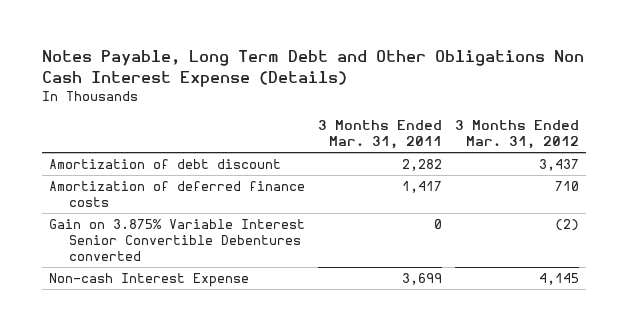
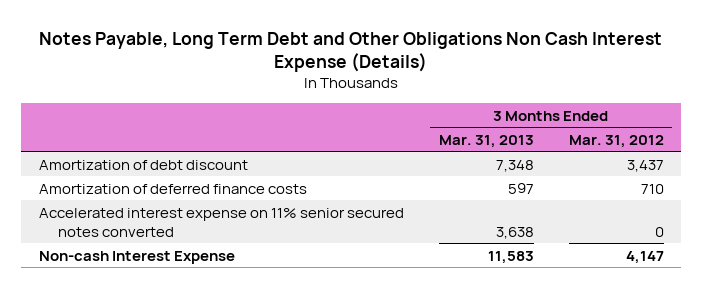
- | 3 Months Ended Mar. 31, 2011 | 3 Months Ended Mar. 31, 2012
+ | 3 Months Ended Mar. 31, 2013 | 3 Months Ended Mar. 31, 2012
- Gain on 3.875% Variable Interest Senior Convertible Debentures converted | 0 | (2)
- Non-cash Interest Expense | 3,699 | 4,145
+ Accelerated interest expense on 11% senior secured notes converted | 3,638 | 0
+ Non-cash Interest Expense | 11,583 | 4,147

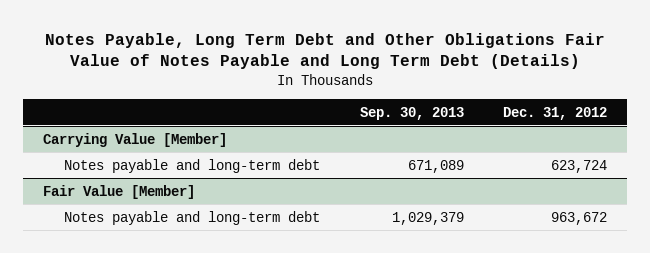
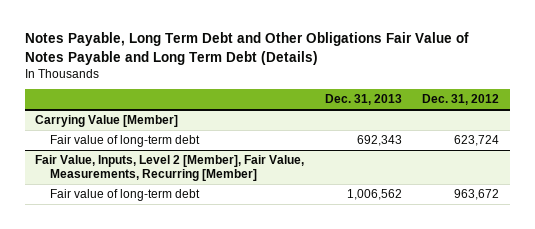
- | Sep. 30, 2013 | Dec. 31, 2012
+ | Dec. 31, 2013 | Dec. 31, 2012
@ Carrying Value [Member]
- Notes payable and long-term debt | 671,089 | 623,724
- Fair Value [Member]
- Notes payable and long-term debt | 1,029,379 | 963,672
@ Carrying Value [Member]
+ Fair value of long-term debt | 692,343 | 623,724
+ Fair Value, Inputs, Level 2 [Member], Fair Value, Measurements, Recurring [Member]
+ Fair value of long-term debt | 1,006,562 | 963,672

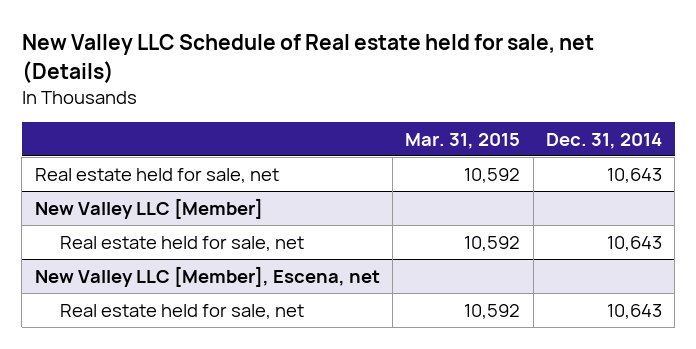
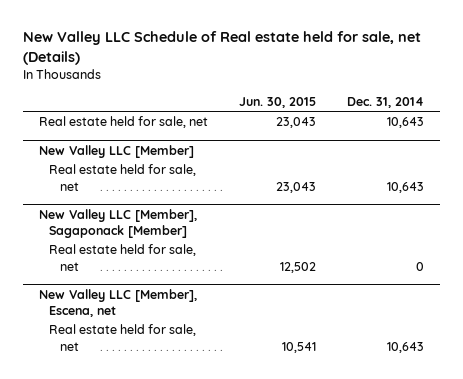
- | Mar. 31, 2015 | Dec. 31, 2014
+ | Jun. 30, 2015 | Dec. 31, 2014
+ New Valley LLC [Member], Sagaponack [Member]
+ Real estate held for sale, net | 12,502 | 0

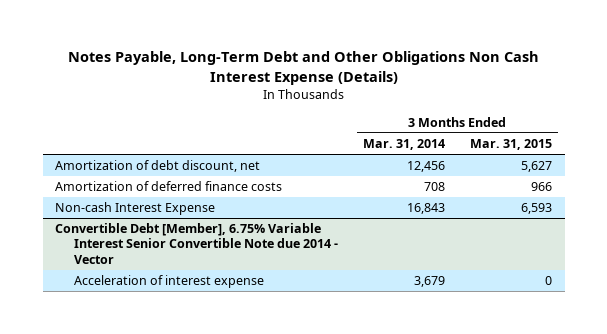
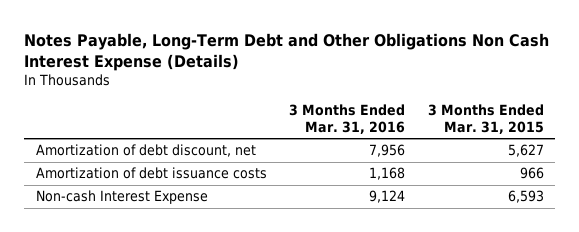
- | 3 Months Ended Mar. 31, 2014 | 3 Months Ended Mar. 31, 2015
+ | 3 Months Ended Mar. 31, 2016 | 3 Months Ended Mar. 31, 2015
- Amortization of deferred finance costs | 708 | 966
+ Amortization of debt issuance costs | 1,168 | 966
- Convertible Debt [Member], 6.75% Variable Interest Senior Convertible Note due 2014 - Vector
- Acceleration of interest expense | 3,679 | 0

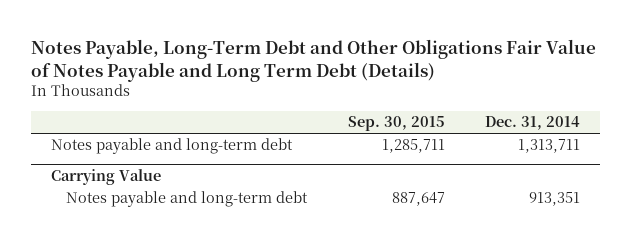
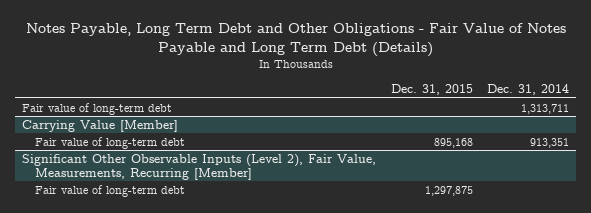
- Notes Payable, Long-Term Debt and Other Obligations Fair Value of Notes Payable and Long Term Debt (Details)
+ Notes Payable, Long Term Debt and Other Obligations - Fair Value of Notes Payable and Long Term Debt (Details)
- | Sep. 30, 2015 | Dec. 31, 2014
+ | Dec. 31, 2015 | Dec. 31, 2014
- Notes payable and long-term debt | 1,285,711 | 1,313,711
- Carrying Value
- Notes payable and long-term debt | 887,647 | 913,351
+ Fair value of long-term debt | | 1,313,711
+ Carrying Value [Member]
+ Fair value of long-term debt | 895,168 | 913,351
+ Significant Other Observable Inputs (Level 2), Fair Value, Measurements, Recurring [Member]
+ Fair value of long-term debt | 1,297,875 |

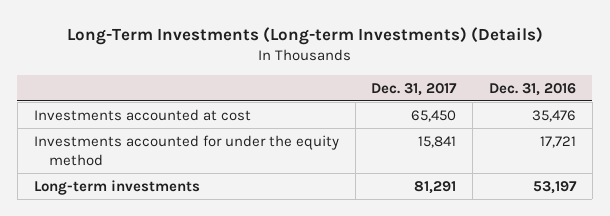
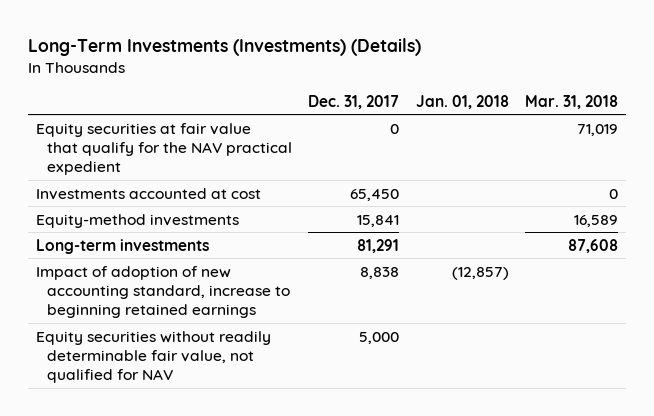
- Long-Term Investments (Long-term Investments) (Details)
+ Long-Term Investments (Investments) (Details)
- | Dec. 31, 2017 | Dec. 31, 2016
+ | Dec. 31, 2017 | Jan. 01, 2018 | Mar. 31, 2018
+ Equity securities at fair value that qualify for the NAV practical expedient | 0 | | 71,019
- Investments accounted for under the equity method | 15,841 | 17,721
+ Equity-method investments | 15,841 | | 16,589
+ Impact of adoption of new accounting standard, increase to beginning retained earnings | 8,838 | (12,857) |
+ Equity securities without readily determinable fair value, not qualified for NAV | 5,000 | |

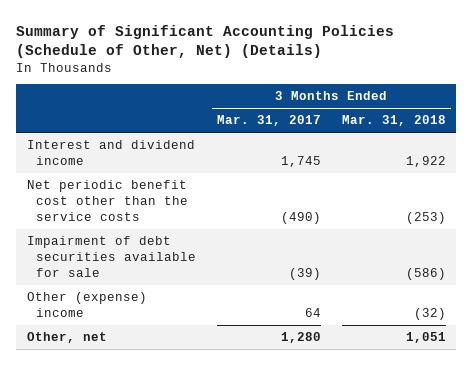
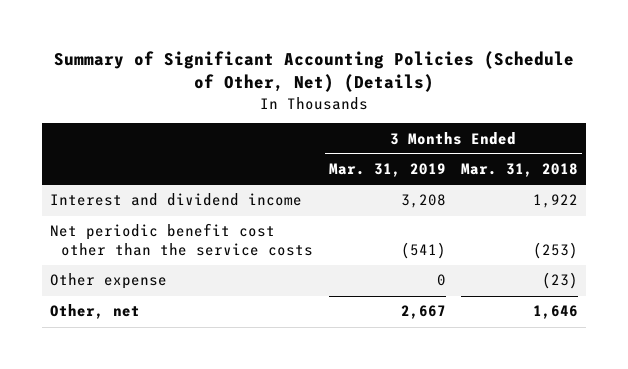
- | 3 Months Ended Mar. 31, 2017 | 3 Months Ended Mar. 31, 2018
+ | 3 Months Ended Mar. 31, 2019 | 3 Months Ended Mar. 31, 2018
- Impairment of debt securities available for sale | (39) | (586)
- Other (expense) income | 64 | (32)
- Other, net | 1,280 | 1,051
+ Other expense | 0 | (23)
+ Other, net | 2,667 | 1,646

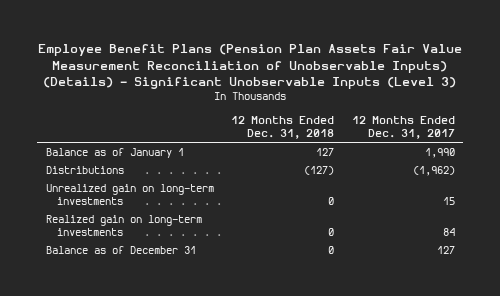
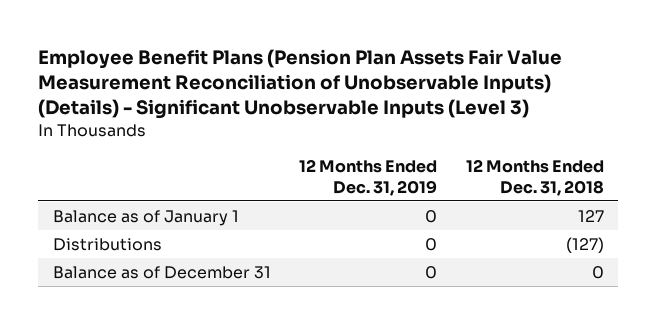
- | 12 Months Ended Dec. 31, 2018 | 12 Months Ended Dec. 31, 2017
+ | 12 Months Ended Dec. 31, 2019 | 12 Months Ended Dec. 31, 2018
- Unrealized gain on long-term investments | 0 | 15
- Realized gain on long-term investments | 0 | 84

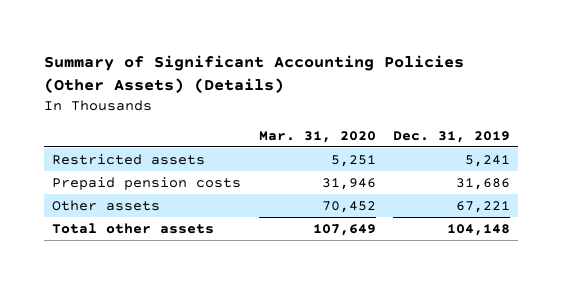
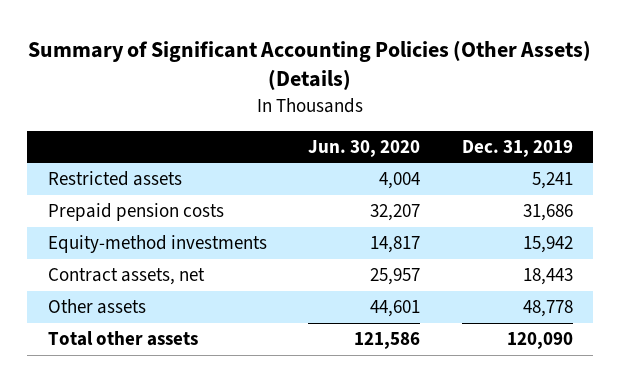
- | Mar. 31, 2020 | Dec. 31, 2019
+ | Jun. 30, 2020 | Dec. 31, 2019
- Other assets | 70,452 | 67,221
- Total other assets | 107,649 | 104,148
+ Equity-method investments | 14,817 | 15,942
+ Contract assets, net | 25,957 | 18,443
+ Other assets | 44,601 | 48,778
+ Total other assets | 121,586 | 120,090

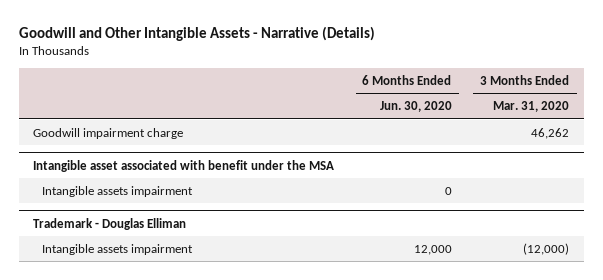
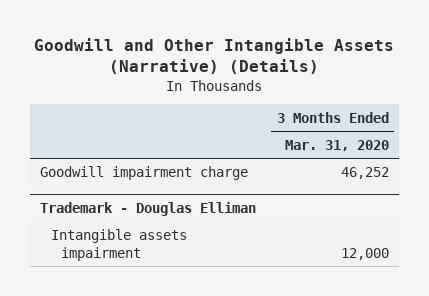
- Goodwill and Other Intangible Assets - Narrative (Details)
+ Goodwill and Other Intangible Assets (Narrative) (Details)
- | 6 Months Ended Jun. 30, 2020 | 3 Months Ended Mar. 31, 2020
+ | 3 Months Ended Mar. 31, 2020
- Goodwill impairment charge | | 46,262
- Intangible asset associated with benefit under the MSA
- Intangible assets impairment | 0 |
+ Goodwill impairment charge | 46,252
@ Trademark - Douglas Elliman
- Intangible assets impairment | 12,000 | (12,000)
+ Intangible assets impairment | 12,000

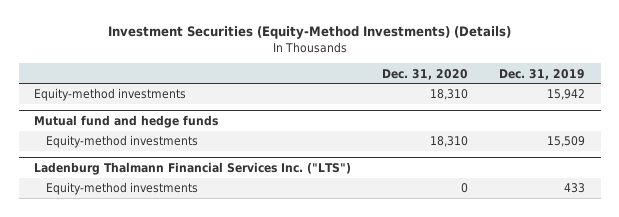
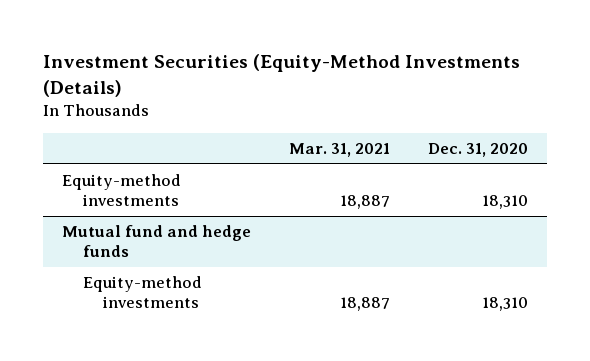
- Investment Securities (Equity-Method Investments) (Details)
+ Investment Securities (Equity-Method Investments (Details)
- | Dec. 31, 2020 | Dec. 31, 2019
+ | Mar. 31, 2021 | Dec. 31, 2020
- Ladenburg Thalmann Financial Services Inc. ("LTS")
- Equity-method investments | 0 | 433

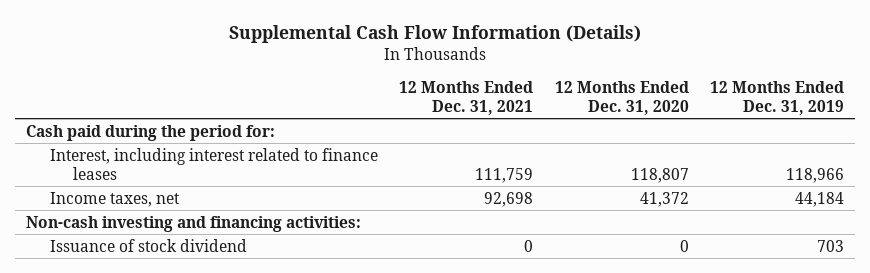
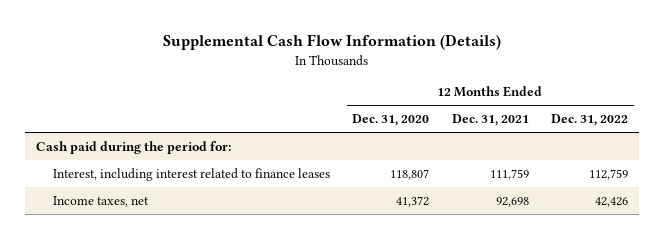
- | 12 Months Ended Dec. 31, 2021 | 12 Months Ended Dec. 31, 2020 | 12 Months Ended Dec. 31, 2019
+ | 12 Months Ended Dec. 31, 2020 | 12 Months Ended Dec. 31, 2021 | 12 Months Ended Dec. 31, 2022
- Non-cash investing and financing activities:
- Issuance of stock dividend | 0 | 0 | 703

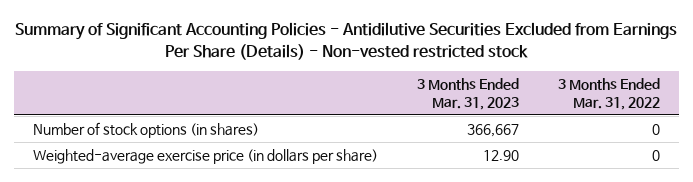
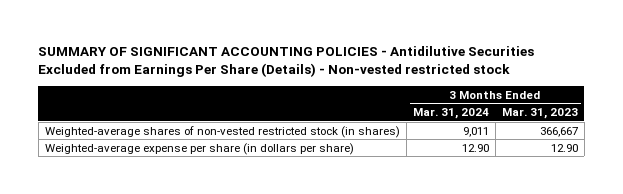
- Summary of Significant Accounting Policies - Antidilutive Securities Excluded from Earnings Per Share (Details) - Non-vested restricted stock
+ SUMMARY OF SIGNIFICANT ACCOUNTING POLICIES - Antidilutive Securities Excluded from Earnings Per Share (Details) - Non-vested restricted stock
- | 3 Months Ended Mar. 31, 2023 | 3 Months Ended Mar. 31, 2022
+ | 3 Months Ended Mar. 31, 2024 | 3 Months Ended Mar. 31, 2023
- Number of stock options (in shares) | 366,667 | 0
- Weighted-average exercise price (in dollars per share) | 12.90 | 0
+ Weighted-average shares of non-vested restricted stock (in shares) | 9,011 | 366,667
+ Weighted-average expense per share (in dollars per share) | 12.90 | 12.90

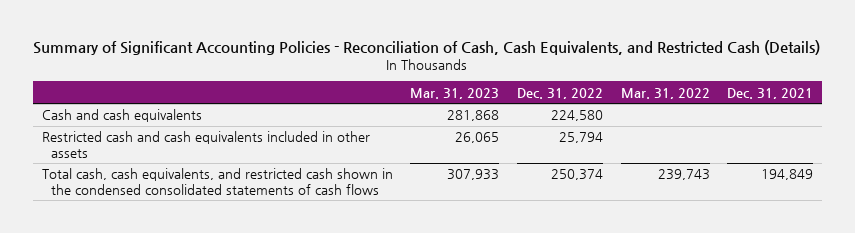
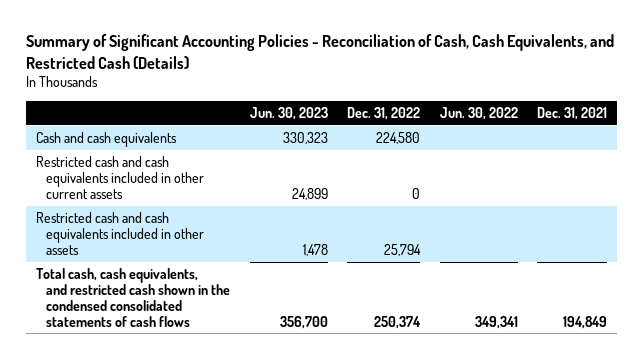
- | Mar. 31, 2023 | Dec. 31, 2022 | Mar. 31, 2022 | Dec. 31, 2021
+ | Jun. 30, 2023 | Dec. 31, 2022 | Jun. 30, 2022 | Dec. 31, 2021
+ Restricted cash and cash equivalents included in other current assets | 24,899 | 0 | |

